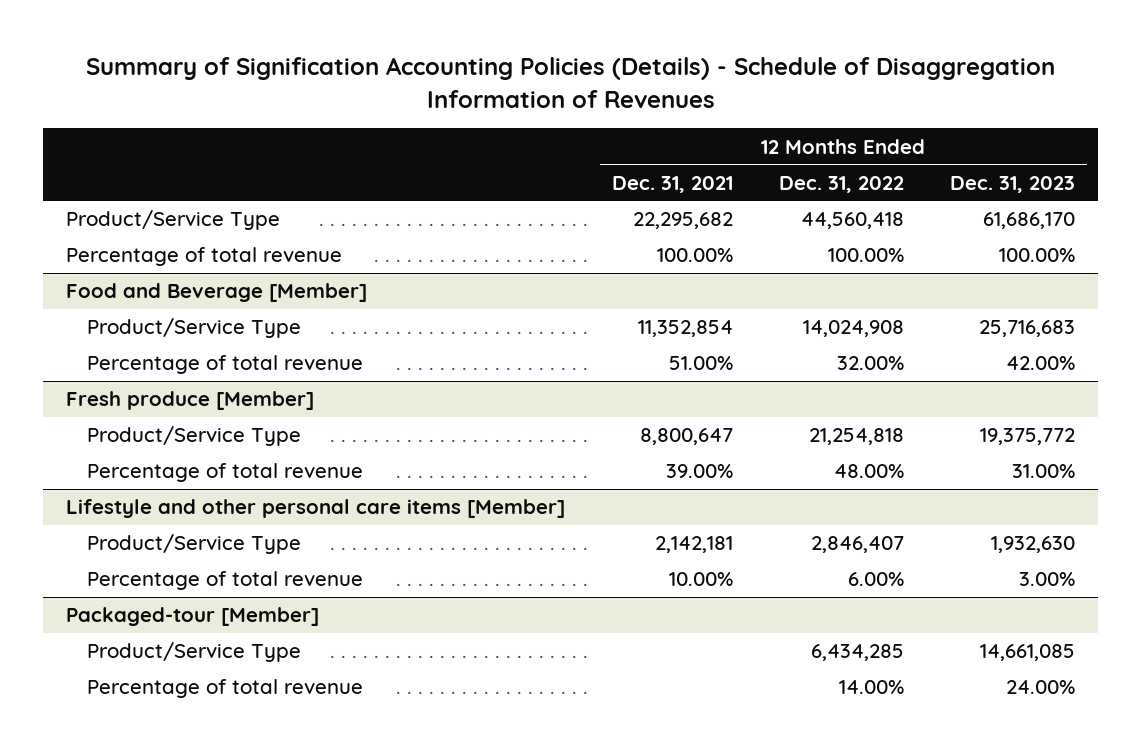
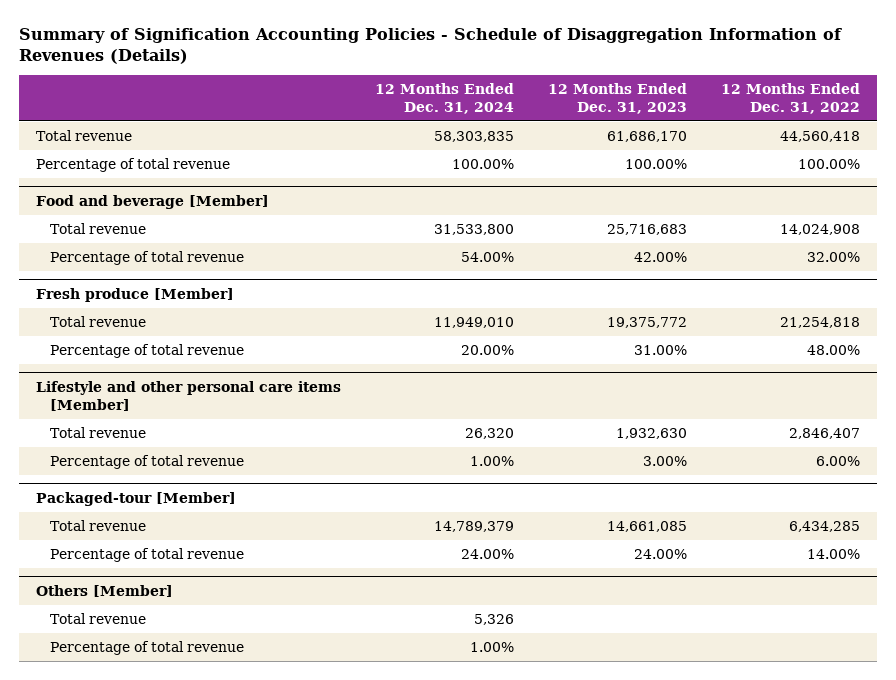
- Summary of Signification Accounting Policies (Details) - Schedule of Disaggregation Information of Revenues
+ Summary of Signification Accounting Policies - Schedule of Disaggregation Information of Revenues (Details)
- | 12 Months Ended Dec. 31, 2021 | 12 Months Ended Dec. 31, 2022 | 12 Months Ended Dec. 31, 2023
+ | 12 Months Ended Dec. 31, 2024 | 12 Months Ended Dec. 31, 2023 | 12 Months Ended Dec. 31, 2022
- Product/Service Type | 22,295,682 | 44,560,418 | 61,686,170
+ Total revenue | 58,303,835 | 61,686,170 | 44,560,418
- Food and Beverage [Member]
- Product/Service Type | 11,352,854 | 14,024,908 | 25,716,683
+ Food and beverage [Member]
+ Total revenue | 31,533,800 | 25,716,683 | 14,024,908
@ Fresh produce [Member]
- Product/Service Type | 8,800,647 | 21,254,818 | 19,375,772
+ Total revenue | 11,949,010 | 19,375,772 | 21,254,818
@ Lifestyle and other personal care items [Member]
- Product/Service Type | 2,142,181 | 2,846,407 | 1,932,630
+ Total revenue | 26,320 | 1,932,630 | 2,846,407
@ Packaged-tour [Member]
- Product/Service Type | | 6,434,285 | 14,661,085
+ Total revenue | 14,789,379 | 14,661,085 | 6,434,285
+ Others [Member]
+ Total revenue | 5,326 | |
+ Percentage of total revenue | 1.00% | |

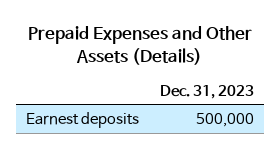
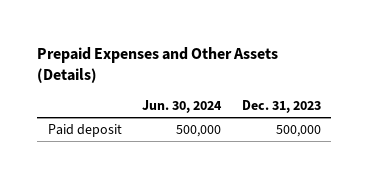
- | Dec. 31, 2023
+ | Jun. 30, 2024 | Dec. 31, 2023
- Earnest deposits | 500,000
+ Paid deposit | 500,000 | 500,000

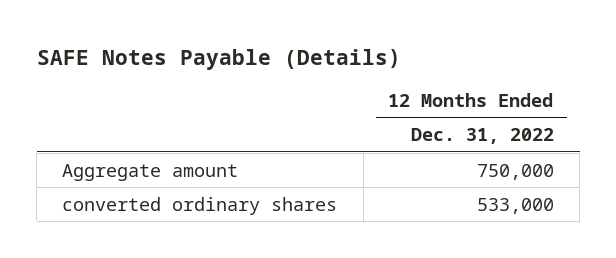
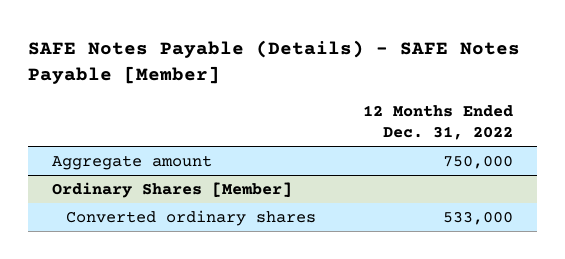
- SAFE Notes Payable (Details)
+ SAFE Notes Payable (Details) - SAFE Notes Payable [Member]
- converted ordinary shares | 533,000
+ Ordinary Shares [Member]
+ Converted ordinary shares | 533,000

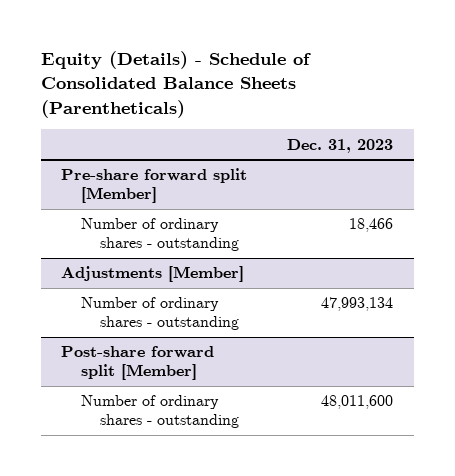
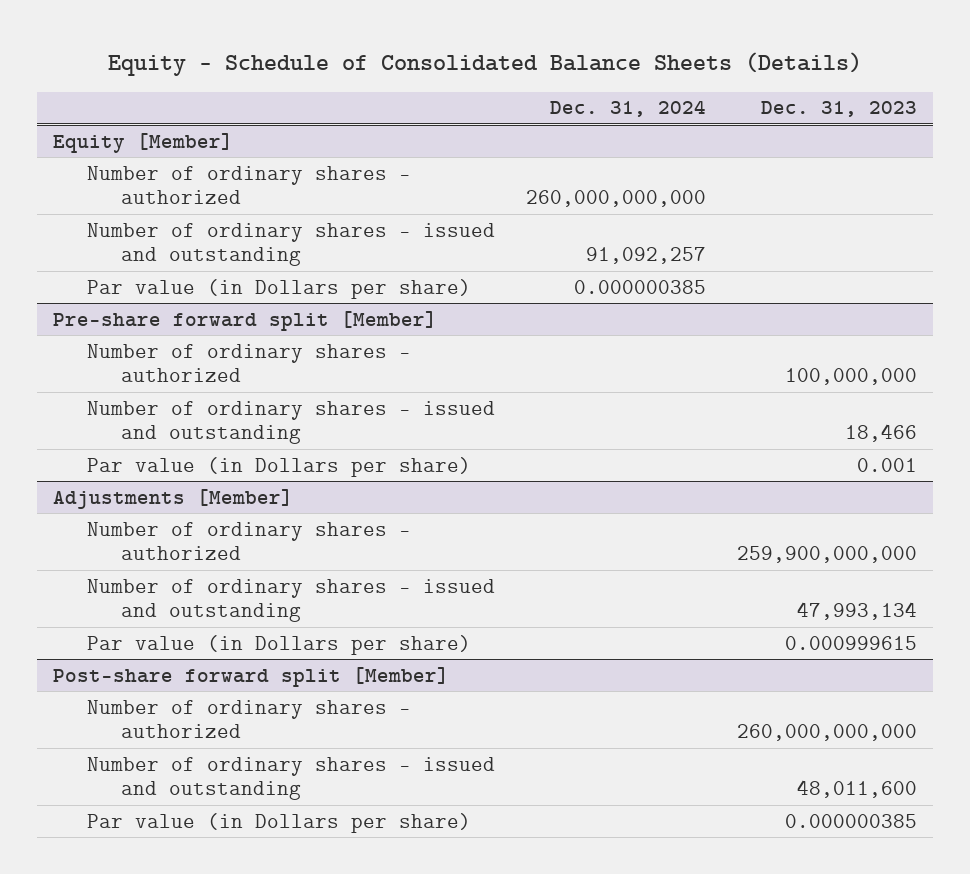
- Equity (Details) - Schedule of Consolidated Balance Sheets (Parentheticals)
+ Equity - Schedule of Consolidated Balance Sheets (Details)
- | Dec. 31, 2023
+ | Dec. 31, 2024 | Dec. 31, 2023
+ Equity [Member]
+ Number of ordinary shares - authorized | 260,000,000,000 |
+ Number of ordinary shares - issued and outstanding | 91,092,257 |
+ Par value (in Dollars per share) | 0.000000385 |
@ Pre-share forward split [Member]
- Number of ordinary shares - outstanding | 18,466
+ Number of ordinary shares - authorized | | 100,000,000
+ Number of ordinary shares - issued and outstanding | | 18,466
+ Par value (in Dollars per share) | | 0.001
@ Adjustments [Member]
- Number of ordinary shares - outstanding | 47,993,134
+ Number of ordinary shares - authorized | | 259,900,000,000
+ Number of ordinary shares - issued and outstanding | | 47,993,134
+ Par value (in Dollars per share) | | 0.000999615
@ Post-share forward split [Member]
- Number of ordinary shares - outstanding | 48,011,600
+ Number of ordinary shares - authorized | | 260,000,000,000
+ Number of ordinary shares - issued and outstanding | | 48,011,600
+ Par value (in Dollars per share) | | 0.000000385

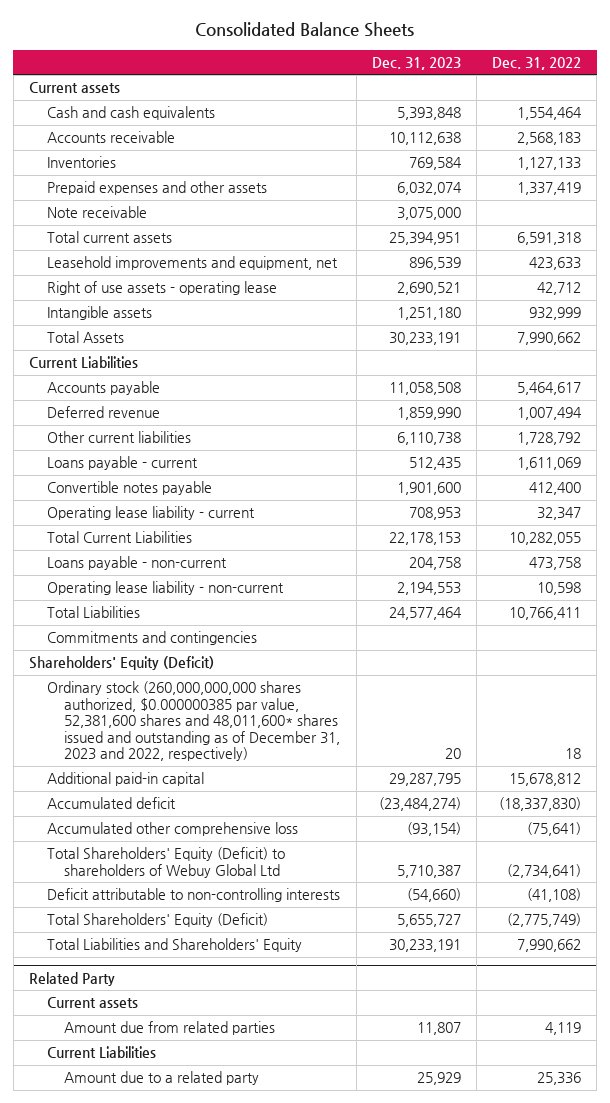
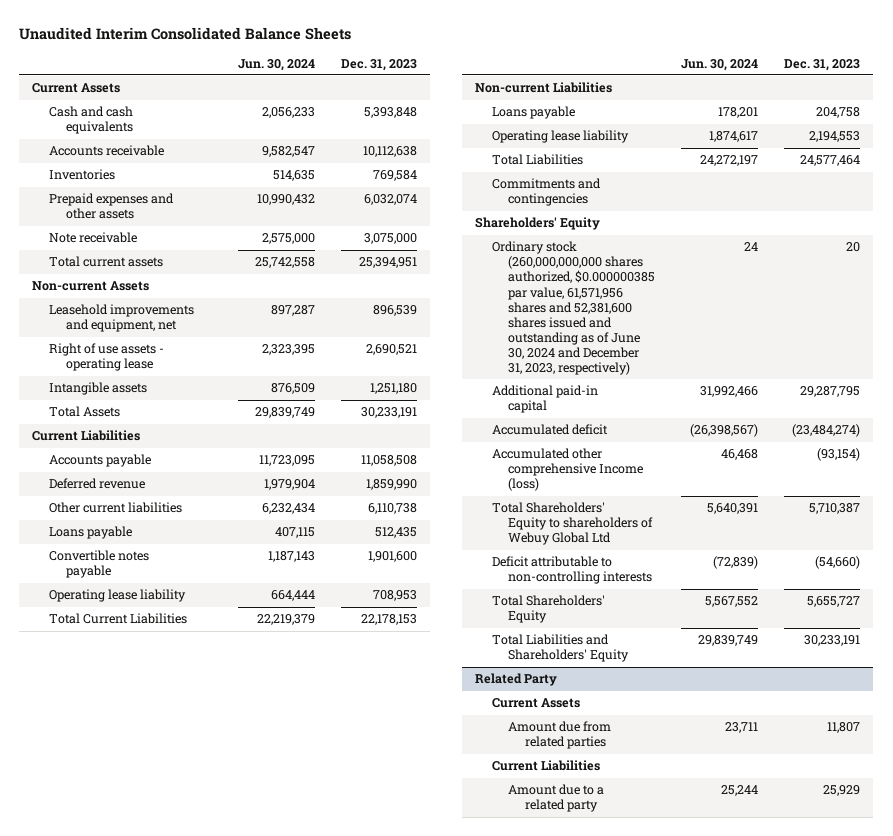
- Consolidated Balance Sheets
+ Unaudited Interim Consolidated Balance Sheets
- | Dec. 31, 2023 | Dec. 31, 2022
+ | Jun. 30, 2024 | Dec. 31, 2023
- Current assets
+ Current Assets
+ Non-current Assets
- Loans payable - current | 512,435 | 1,611,069
+ Loans payable | 407,115 | 512,435
- Operating lease liability - current | 708,953 | 32,347
+ Operating lease liability | 664,444 | 708,953
- Loans payable - non-current | 204,758 | 473,758
- Operating lease liability - non-current | 2,194,553 | 10,598
+ Non-current Liabilities
+ Loans payable | 178,201 | 204,758
+ Operating lease liability | 1,874,617 | 2,194,553
- Shareholders' Equity (Deficit)
- Ordinary stock (260,000,000,000 shares authorized, $0.000000385 par value, 52,381,600 shares and 48,011,600* shares issued and outstanding as of December 31, 2023 and 2022, respectively) | 20 | 18
+ Shareholders' Equity
+ Ordinary stock (260,000,000,000 shares authorized, $0.000000385 par value, 61,571,956 shares and 52,381,600 shares issued and outstanding as of June 30, 2024 and December 31, 2023, respectively) | 24 | 20
- Accumulated other comprehensive loss | (93,154) | (75,641)
- Total Shareholders' Equity (Deficit) to shareholders of Webuy Global Ltd | 5,710,387 | (2,734,641)
+ Accumulated other comprehensive Income (loss) | 46,468 | (93,154)
+ Total Shareholders' Equity to shareholders of Webuy Global Ltd | 5,640,391 | 5,710,387
- Total Shareholders' Equity (Deficit) | 5,655,727 | (2,775,749)
+ Total Shareholders' Equity | 5,567,552 | 5,655,727
@ Related Party
- Current assets
+ Current Assets

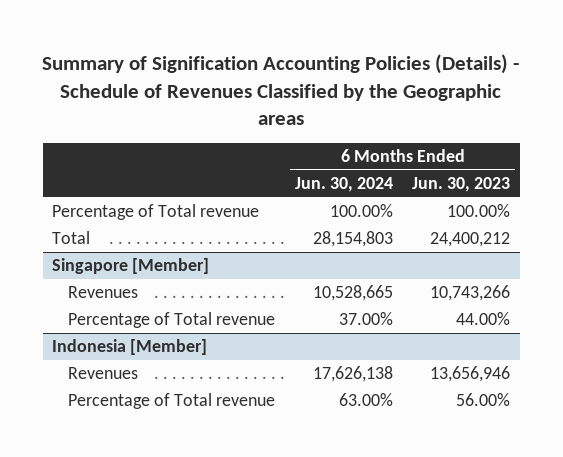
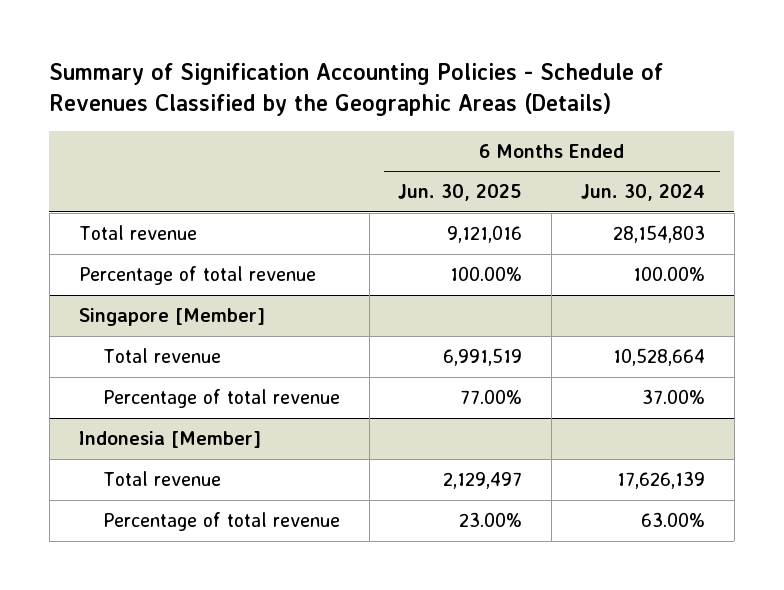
- Summary of Signification Accounting Policies (Details) - Schedule of Revenues Classified by the Geographic areas
+ Summary of Signification Accounting Policies - Schedule of Revenues Classified by the Geographic Areas (Details)
- | 6 Months Ended Jun. 30, 2024 | 6 Months Ended Jun. 30, 2023
+ | 6 Months Ended Jun. 30, 2025 | 6 Months Ended Jun. 30, 2024
- Percentage of Total revenue | 100.00% | 100.00%
- Total | 28,154,803 | 24,400,212
+ Total revenue | 9,121,016 | 28,154,803
+ Percentage of total revenue | 100.00% | 100.00%
@ Singapore [Member]
- Revenues | 10,528,665 | 10,743,266
- Percentage of Total revenue | 37.00% | 44.00%
+ Total revenue | 6,991,519 | 10,528,664
+ Percentage of total revenue | 77.00% | 37.00%
@ Indonesia [Member]
- Revenues | 17,626,138 | 13,656,946
- Percentage of Total revenue | 63.00% | 56.00%
+ Total revenue | 2,129,497 | 17,626,139
+ Percentage of total revenue | 23.00% | 63.00%

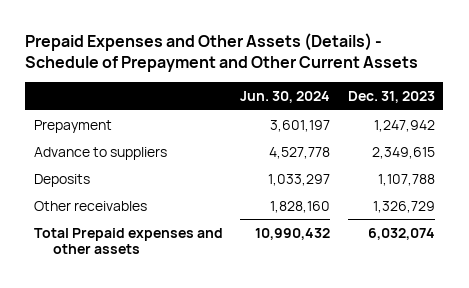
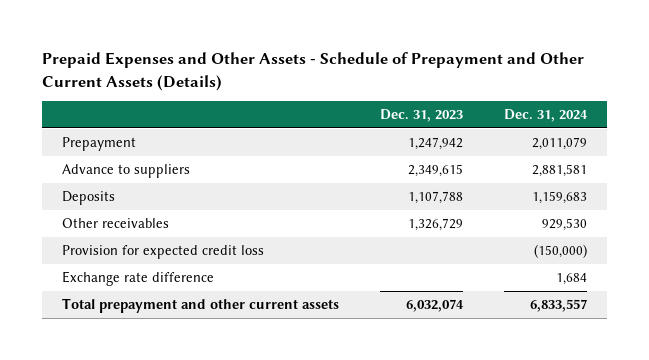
- Prepaid Expenses and Other Assets (Details) - Schedule of Prepayment and Other Current Assets
+ Prepaid Expenses and Other Assets - Schedule of Prepayment and Other Current Assets (Details)
- | Jun. 30, 2024 | Dec. 31, 2023
+ | Dec. 31, 2023 | Dec. 31, 2024
- Total Prepaid expenses and other assets | 10,990,432 | 6,032,074
+ Provision for expected credit loss | | (150,000)
+ Exchange rate difference | | 1,684
+ Total prepayment and other current assets | 6,032,074 | 6,833,557

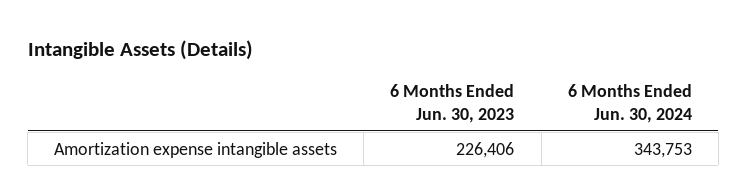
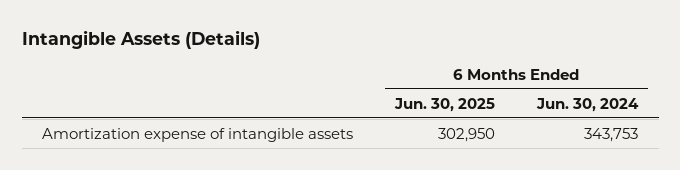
- | 6 Months Ended Jun. 30, 2023 | 6 Months Ended Jun. 30, 2024
+ | 6 Months Ended Jun. 30, 2025 | 6 Months Ended Jun. 30, 2024
- Amortization expense intangible assets | 226,406 | 343,753
+ Amortization expense of intangible assets | 302,950 | 343,753

